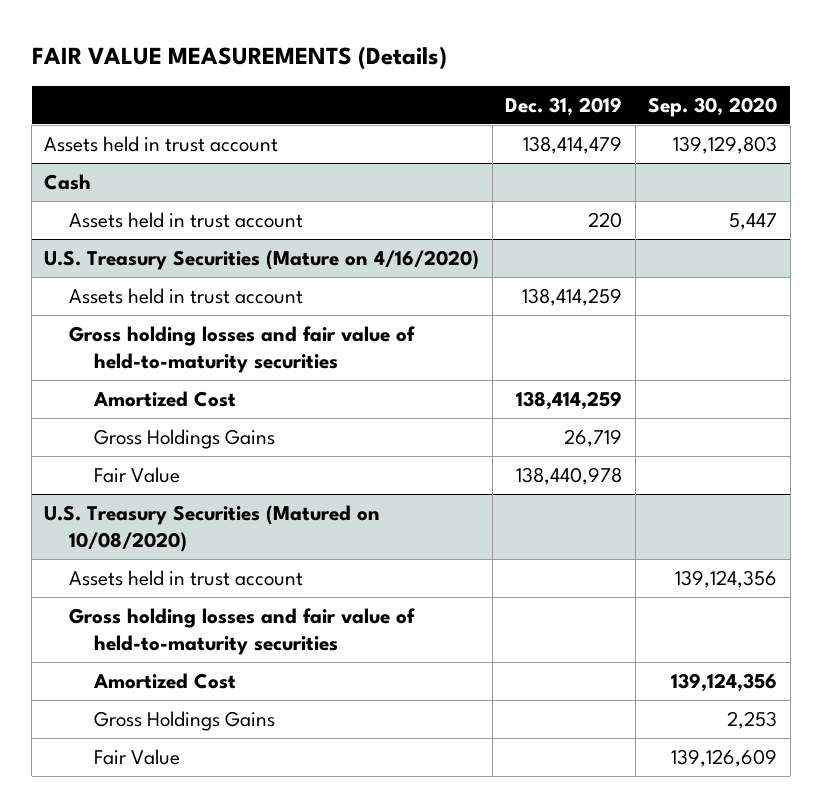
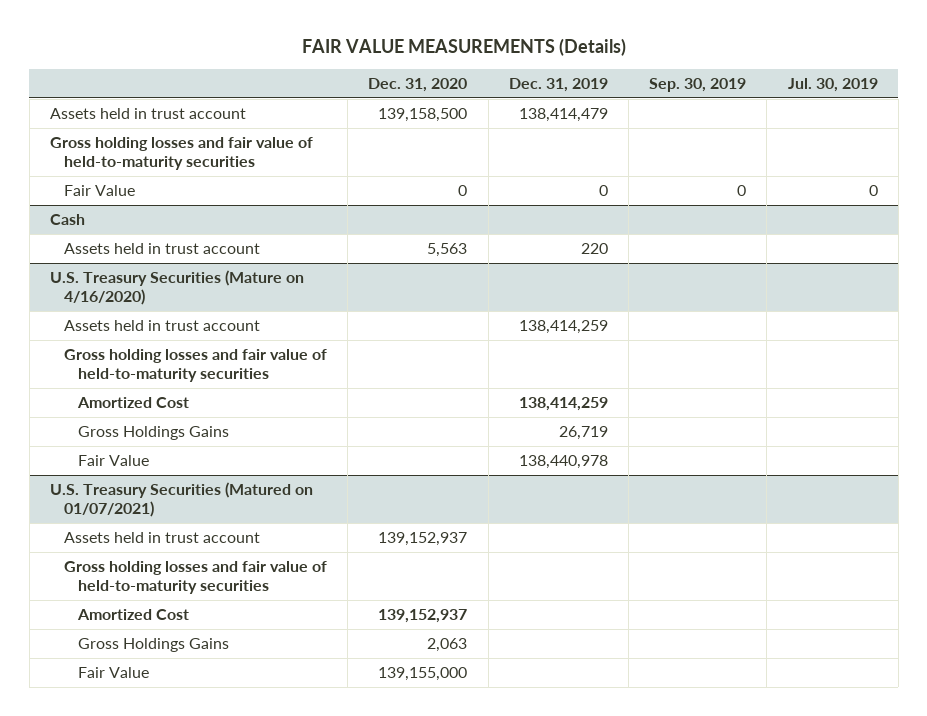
- | Dec. 31, 2019 | Sep. 30, 2020
+ | Dec. 31, 2020 | Dec. 31, 2019 | Sep. 30, 2019 | Jul. 30, 2019
+ Gross holding losses and fair value of held-to-maturity securities
+ Fair Value | 0 | 0 | 0 | 0
- U.S. Treasury Securities (Matured on 10/08/2020)
+ U.S. Treasury Securities (Matured on 01/07/2021)

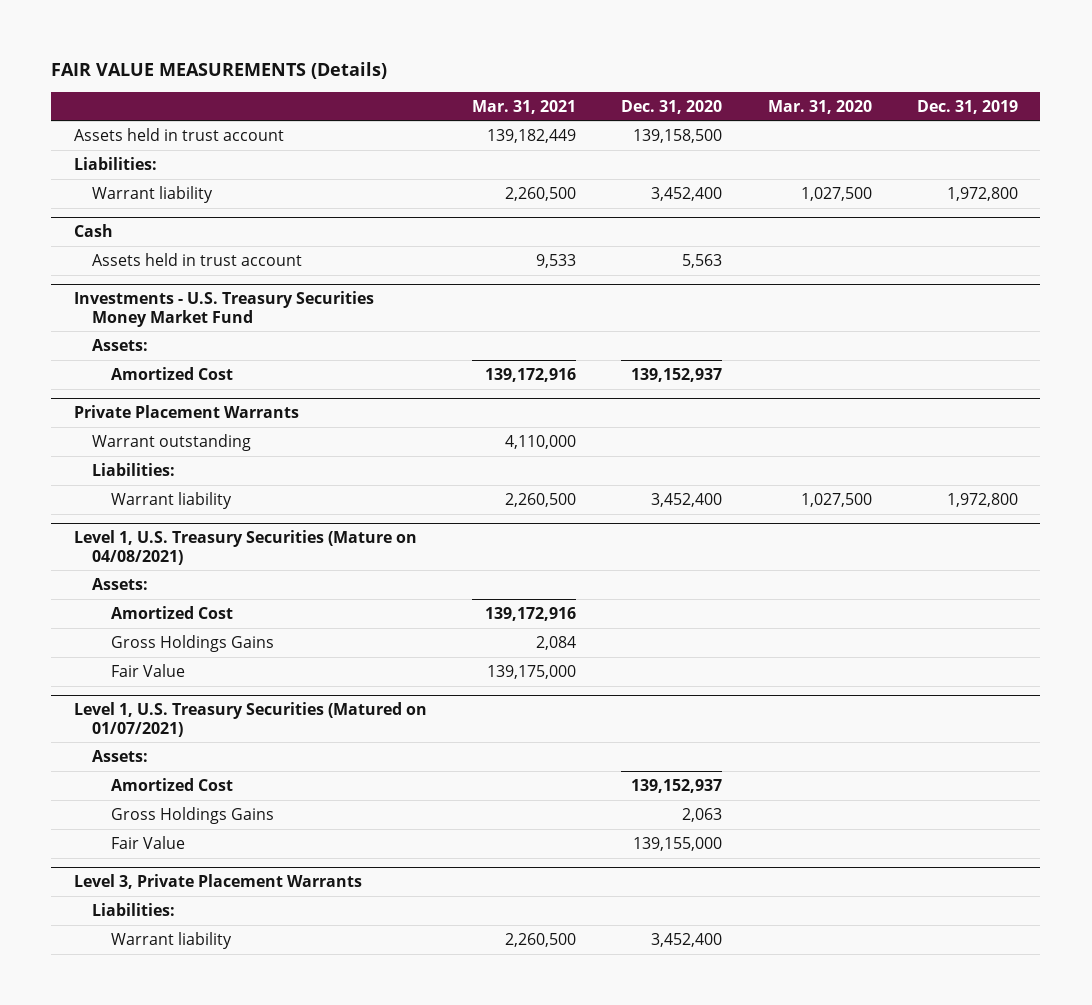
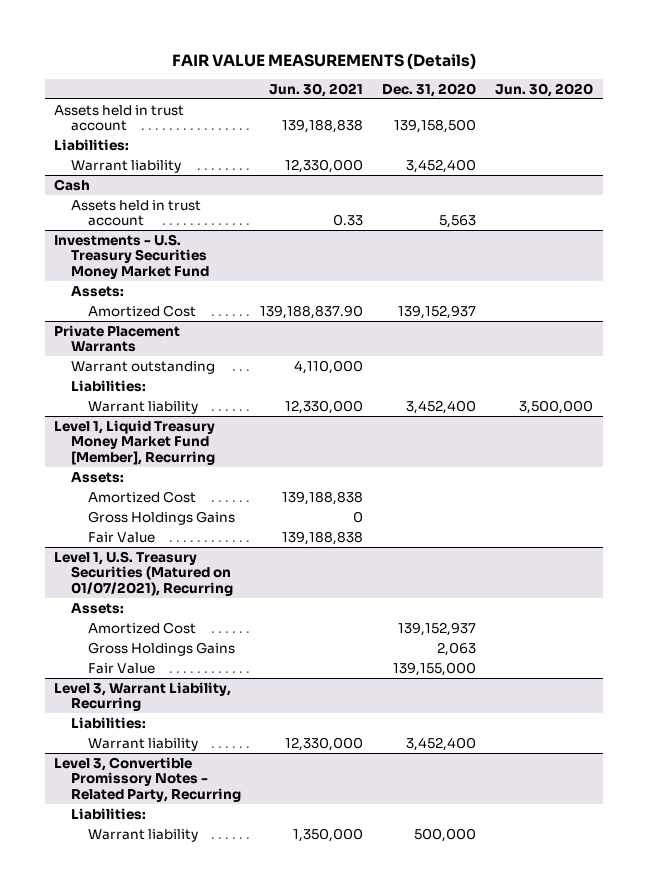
- | Mar. 31, 2021 | Dec. 31, 2020 | Mar. 31, 2020 | Dec. 31, 2019
+ | Jun. 30, 2021 | Dec. 31, 2020 | Jun. 30, 2020
- Level 1, U.S. Treasury Securities (Mature on 04/08/2021)
+ Level 1, Liquid Treasury Money Market Fund [Member], Recurring
- Level 1, U.S. Treasury Securities (Matured on 01/07/2021)
+ Level 1, U.S. Treasury Securities (Matured on 01/07/2021), Recurring
- Level 3, Private Placement Warrants
+ Level 3, Warrant Liability, Recurring
+ Level 3, Convertible Promissory Notes - Related Party, Recurring
+ Liabilities:
+ Warrant liability | 1,350,000 | 500,000 |

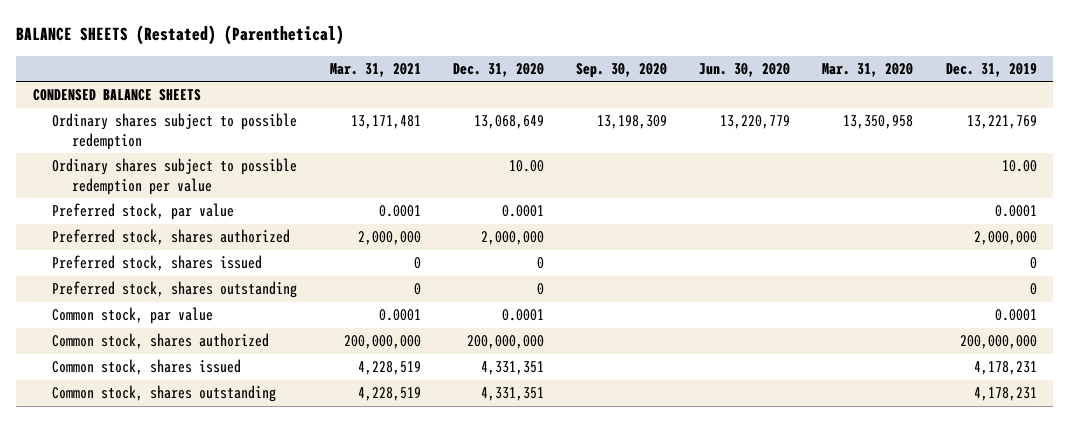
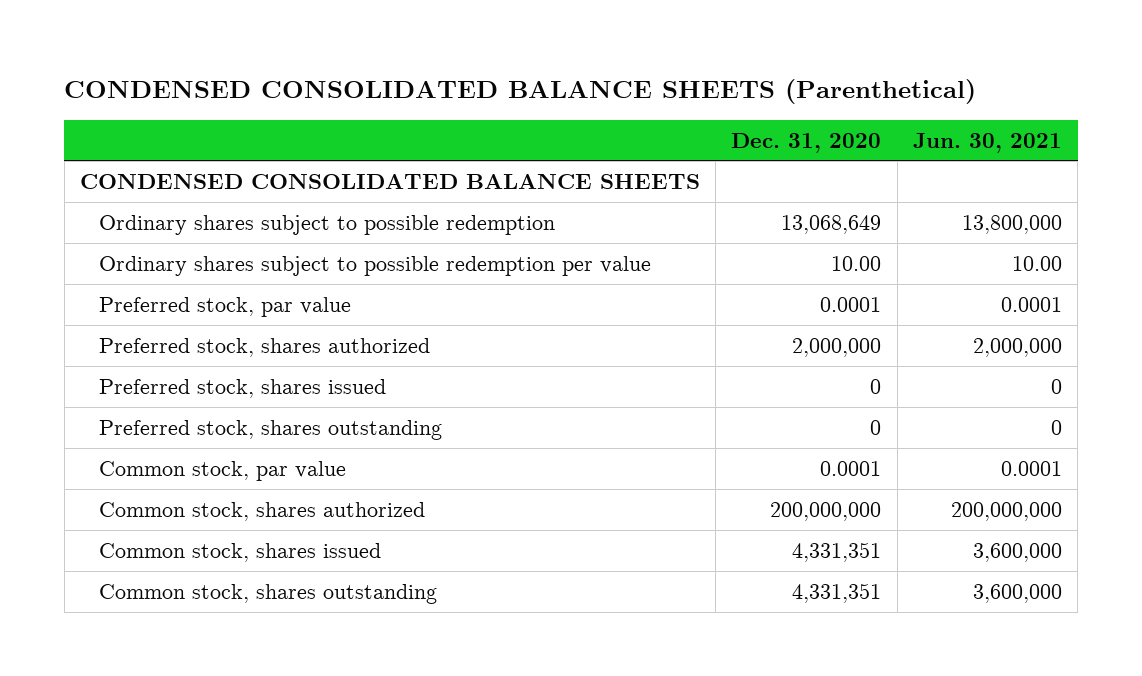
- BALANCE SHEETS (Restated) (Parenthetical)
+ CONDENSED CONSOLIDATED BALANCE SHEETS (Parenthetical)
- | Mar. 31, 2021 | Dec. 31, 2020 | Sep. 30, 2020 | Jun. 30, 2020 | Mar. 31, 2020 | Dec. 31, 2019
+ | Dec. 31, 2020 | Jun. 30, 2021
- CONDENSED BALANCE SHEETS
+ CONDENSED CONSOLIDATED BALANCE SHEETS

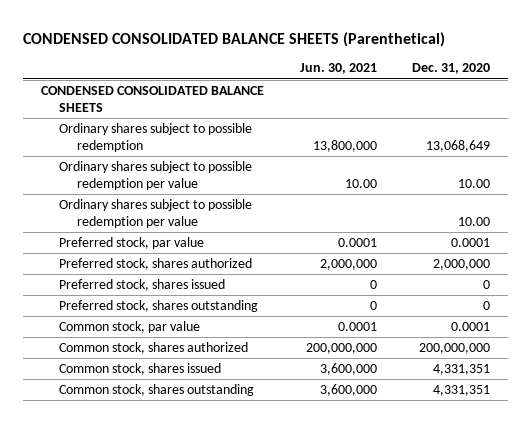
- | Dec. 31, 2020 | Jun. 30, 2021
+ | Jun. 30, 2021 | Dec. 31, 2020
+ Ordinary shares subject to possible redemption per value | | 10.00

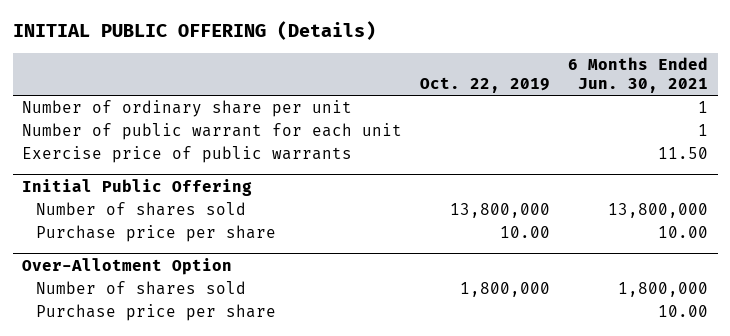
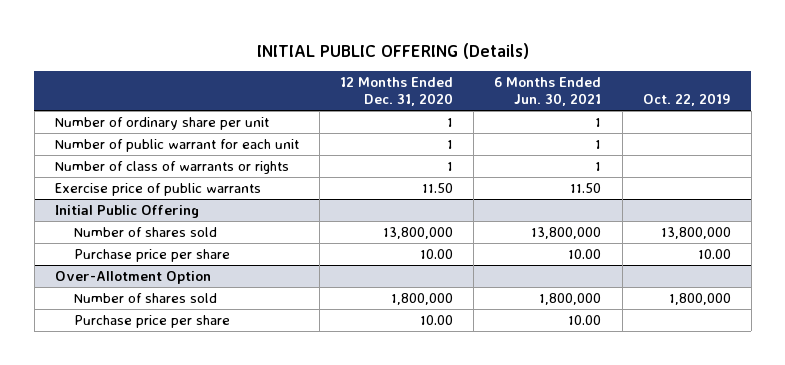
- | Oct. 22, 2019 | 6 Months Ended Jun. 30, 2021
+ | 12 Months Ended Dec. 31, 2020 | 6 Months Ended Jun. 30, 2021 | Oct. 22, 2019
+ Number of class of warrants or rights | 1 | 1 |

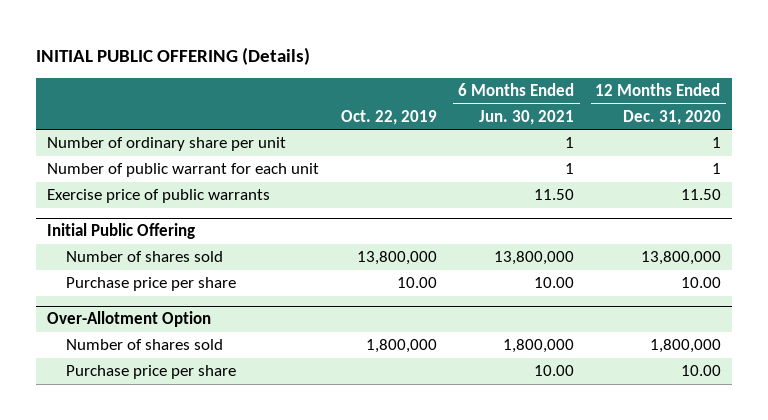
- | 12 Months Ended Dec. 31, 2020 | 6 Months Ended Jun. 30, 2021 | Oct. 22, 2019
+ | Oct. 22, 2019 | 6 Months Ended Jun. 30, 2021 | 12 Months Ended Dec. 31, 2020
- Number of class of warrants or rights | 1 | 1 |

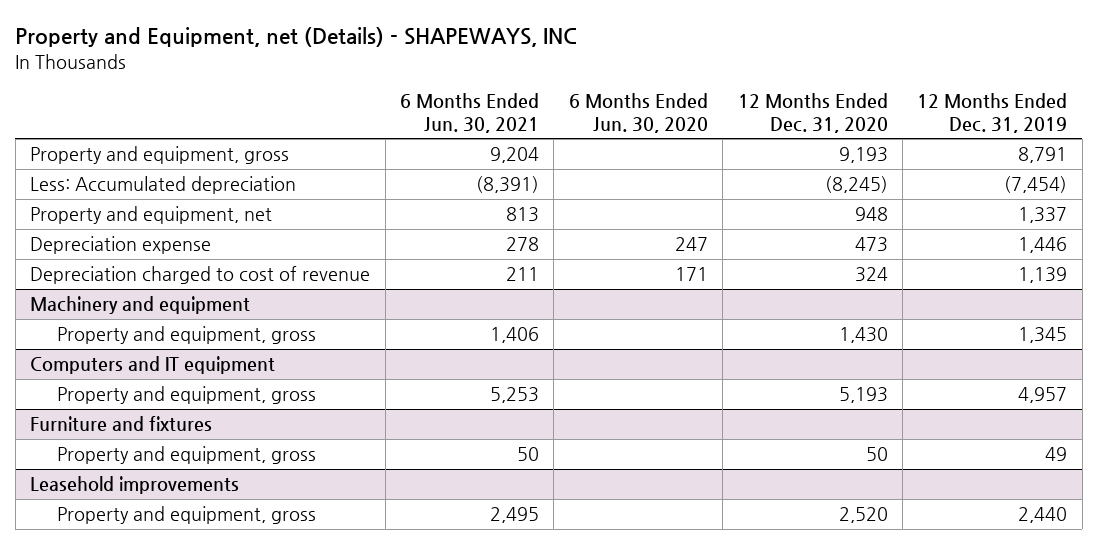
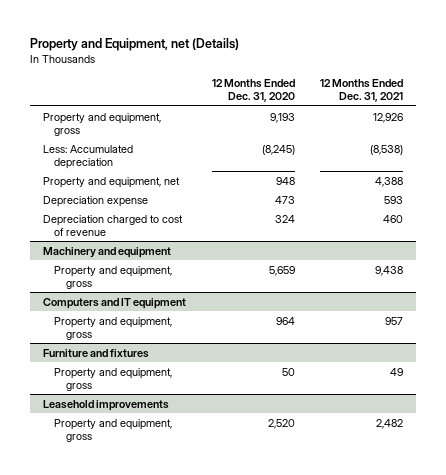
- Property and Equipment, net (Details) - SHAPEWAYS, INC
+ Property and Equipment, net (Details)
- | 6 Months Ended Jun. 30, 2021 | 6 Months Ended Jun. 30, 2020 | 12 Months Ended Dec. 31, 2020 | 12 Months Ended Dec. 31, 2019
+ | 12 Months Ended Dec. 31, 2020 | 12 Months Ended Dec. 31, 2021
@ Machinery and equipment
- Property and equipment, gross | 1,406 | | 1,430 | 1,345
+ Property and equipment, gross | 5,659 | 9,438
@ Computers and IT equipment
- Property and equipment, gross | 5,253 | | 5,193 | 4,957
+ Property and equipment, gross | 964 | 957

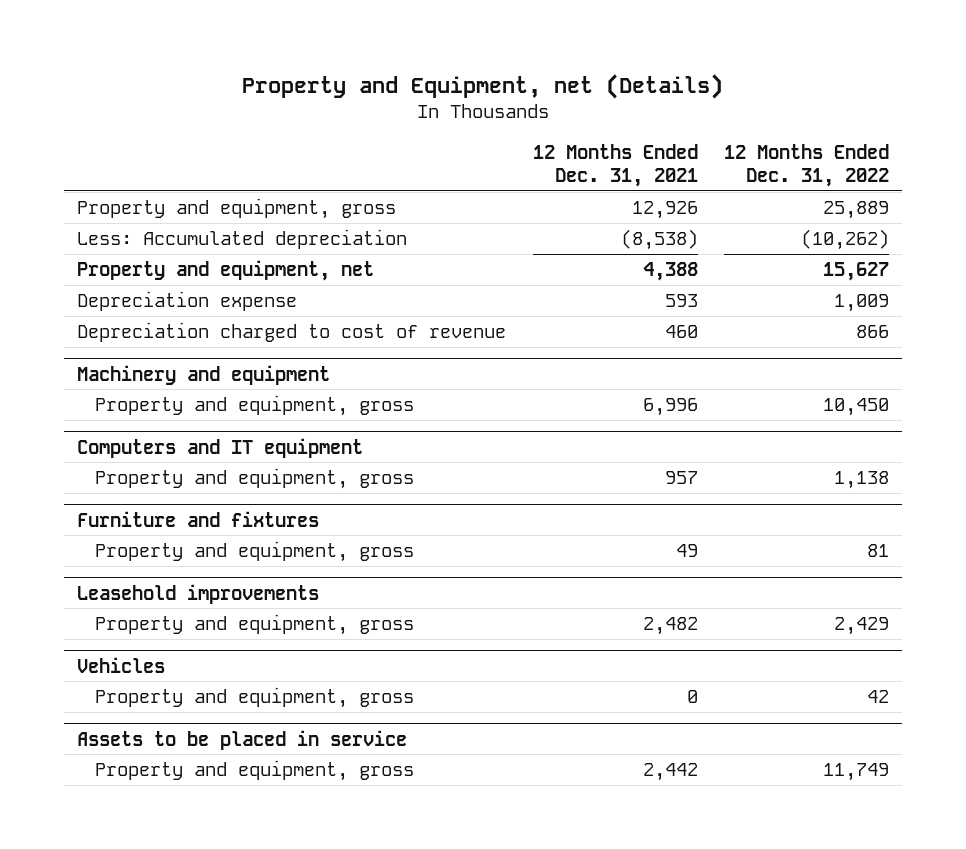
- | 12 Months Ended Dec. 31, 2020 | 12 Months Ended Dec. 31, 2021
+ | 12 Months Ended Dec. 31, 2021 | 12 Months Ended Dec. 31, 2022
@ Machinery and equipment
- Property and equipment, gross | 5,659 | 9,438
+ Property and equipment, gross | 6,996 | 10,450
+ Vehicles
+ Property and equipment, gross | 0 | 42
+ Assets to be placed in service
+ Property and equipment, gross | 2,442 | 11,749

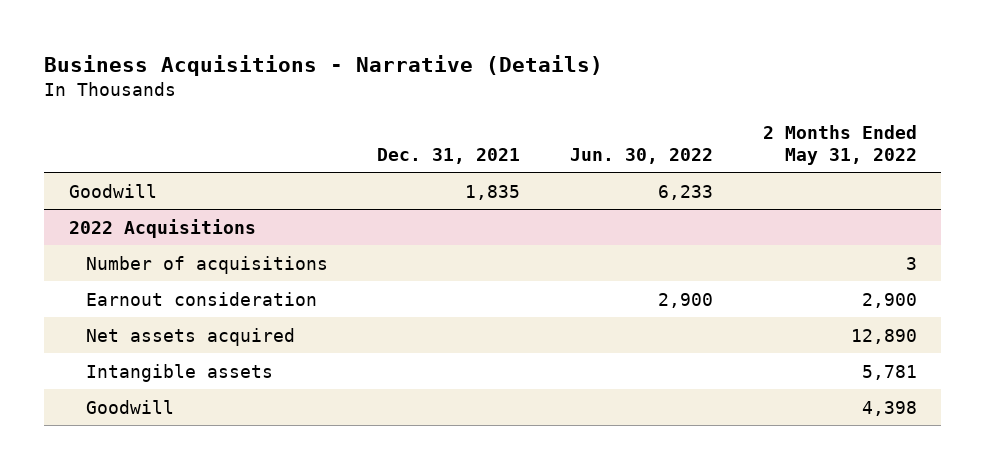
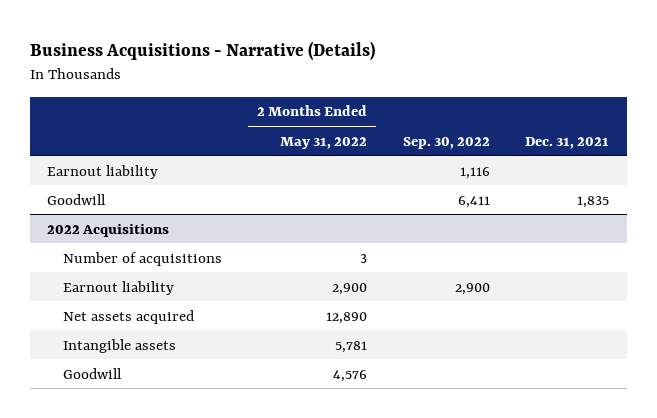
- | Dec. 31, 2021 | Jun. 30, 2022 | 2 Months Ended May 31, 2022
+ | 2 Months Ended May 31, 2022 | Sep. 30, 2022 | Dec. 31, 2021
+ Earnout liability | | 1,116 |
@ 2022 Acquisitions
- Earnout consideration | | 2,900 | 2,900
+ Earnout liability | 2,900 | 2,900 |
- Goodwill | | | 4,398
+ Goodwill | 4,576 | |

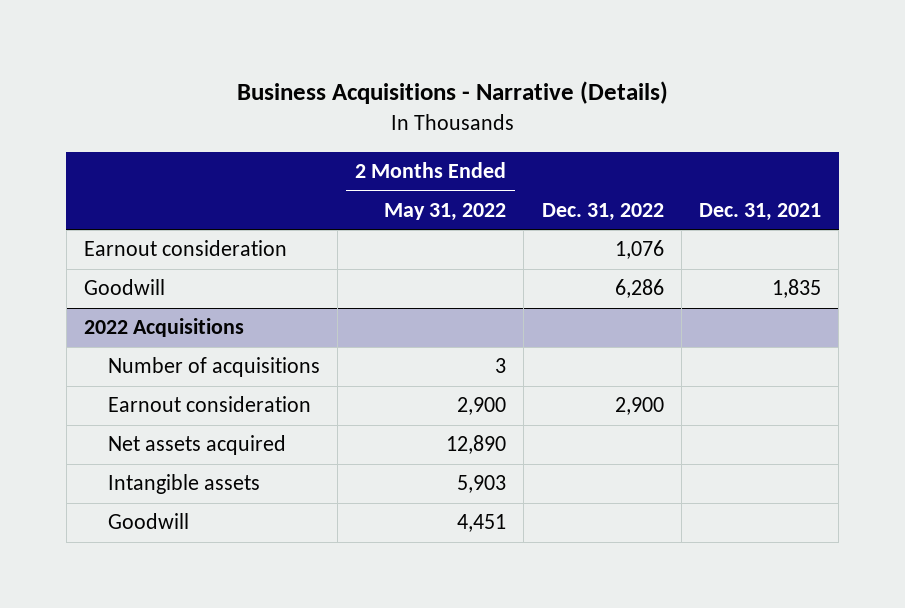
- | 2 Months Ended May 31, 2022 | Sep. 30, 2022 | Dec. 31, 2021
+ | 2 Months Ended May 31, 2022 | Dec. 31, 2022 | Dec. 31, 2021
- Earnout liability | | 1,116 |
+ Earnout consideration | | 1,076 |
@ 2022 Acquisitions
- Earnout liability | 2,900 | 2,900 |
+ Earnout consideration | 2,900 | 2,900 |
- Intangible assets | 5,781 | |
- Goodwill | 4,576 | |
+ Intangible assets | 5,903 | |
+ Goodwill | 4,451 | |

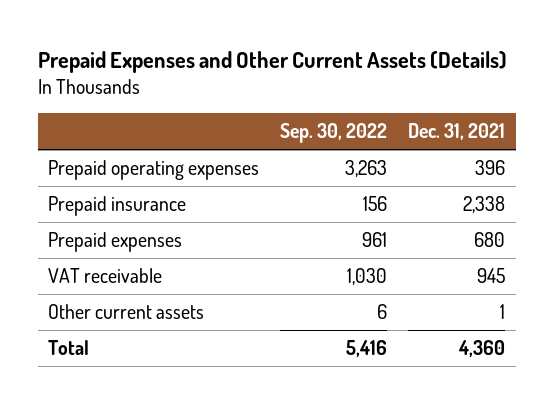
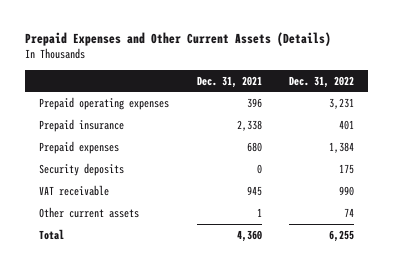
- | Sep. 30, 2022 | Dec. 31, 2021
+ | Dec. 31, 2021 | Dec. 31, 2022
+ Security deposits | 0 | 175

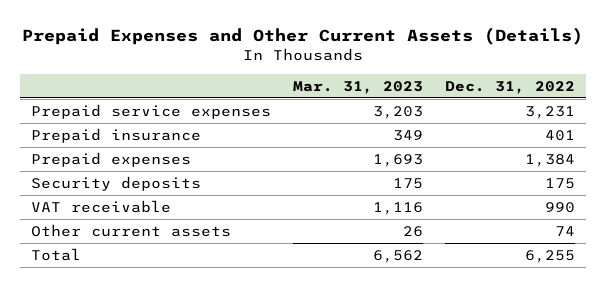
- | Dec. 31, 2021 | Dec. 31, 2022
+ | Mar. 31, 2023 | Dec. 31, 2022
- Prepaid operating expenses | 396 | 3,231
+ Prepaid service expenses | 3,203 | 3,231

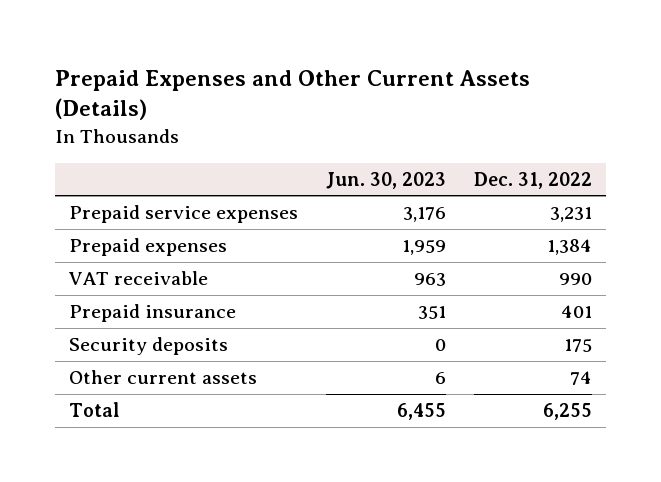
- | Mar. 31, 2023 | Dec. 31, 2022
+ | Jun. 30, 2023 | Dec. 31, 2022
moved down: Prepaid insurance | 351 | 401
moved down: Security deposits | 0 | 175

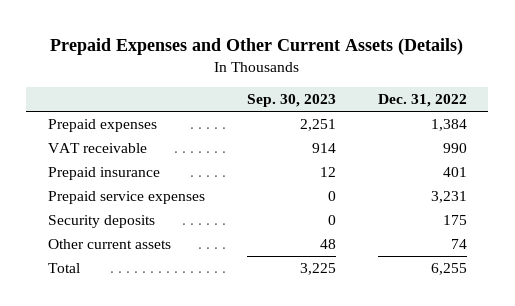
- | Jun. 30, 2023 | Dec. 31, 2022
+ | Sep. 30, 2023 | Dec. 31, 2022
moved down: Prepaid service expenses | 0 | 3,231

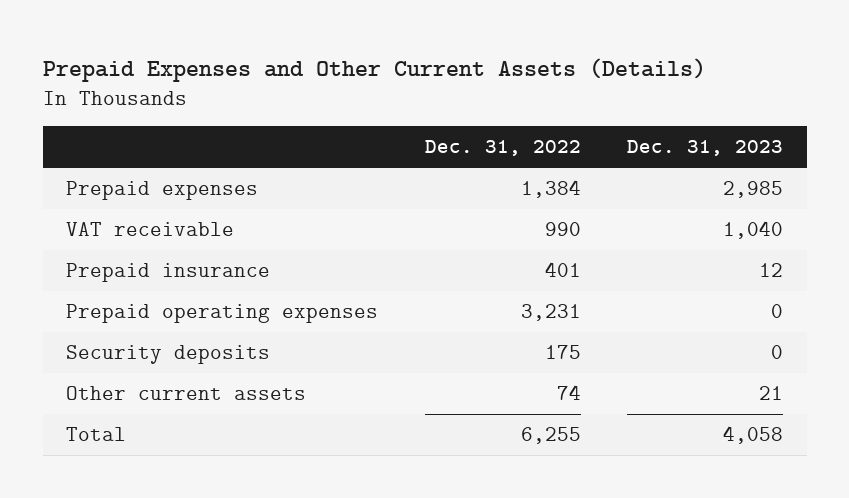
- | Sep. 30, 2023 | Dec. 31, 2022
+ | Dec. 31, 2022 | Dec. 31, 2023
- Prepaid service expenses | 0 | 3,231
+ Prepaid operating expenses | 3,231 | 0

